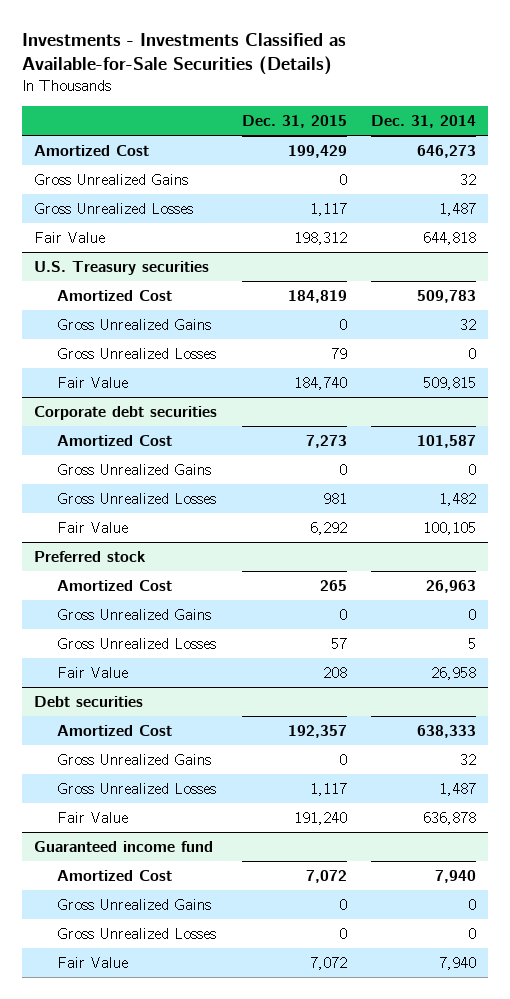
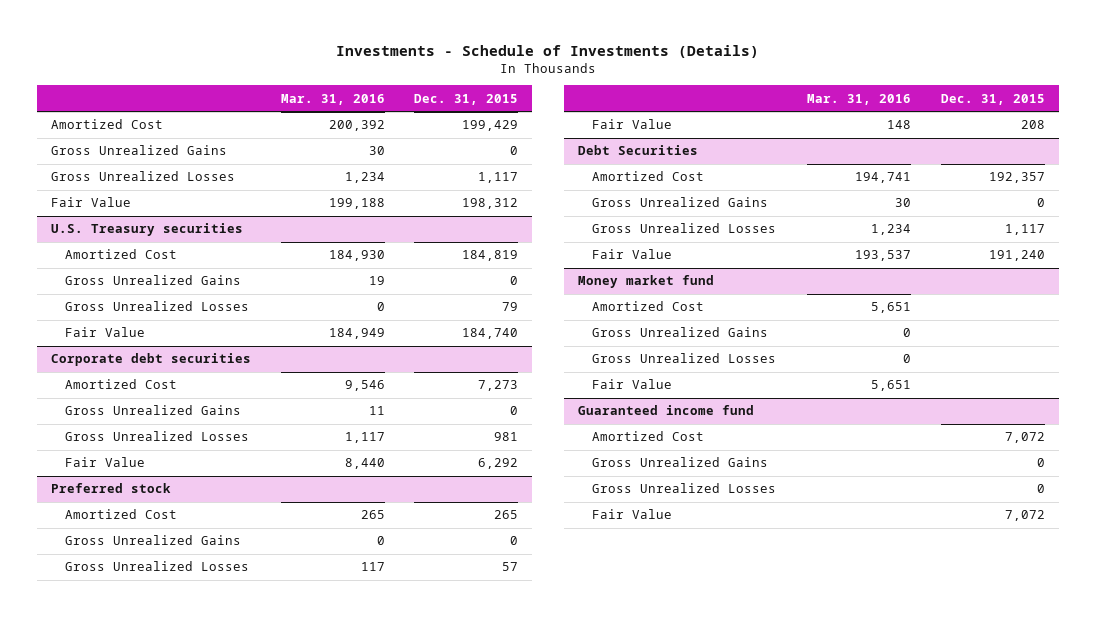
- Investments - Investments Classified as Available-for-Sale Securities (Details)
+ Investments - Schedule of Investments (Details)
- | Dec. 31, 2015 | Dec. 31, 2014
+ | Mar. 31, 2016 | Dec. 31, 2015
- Debt securities
+ Debt Securities
+ Money market fund
+ Amortized Cost | 5,651 |
+ Gross Unrealized Gains | 0 |
+ Gross Unrealized Losses | 0 |
+ Fair Value | 5,651 |

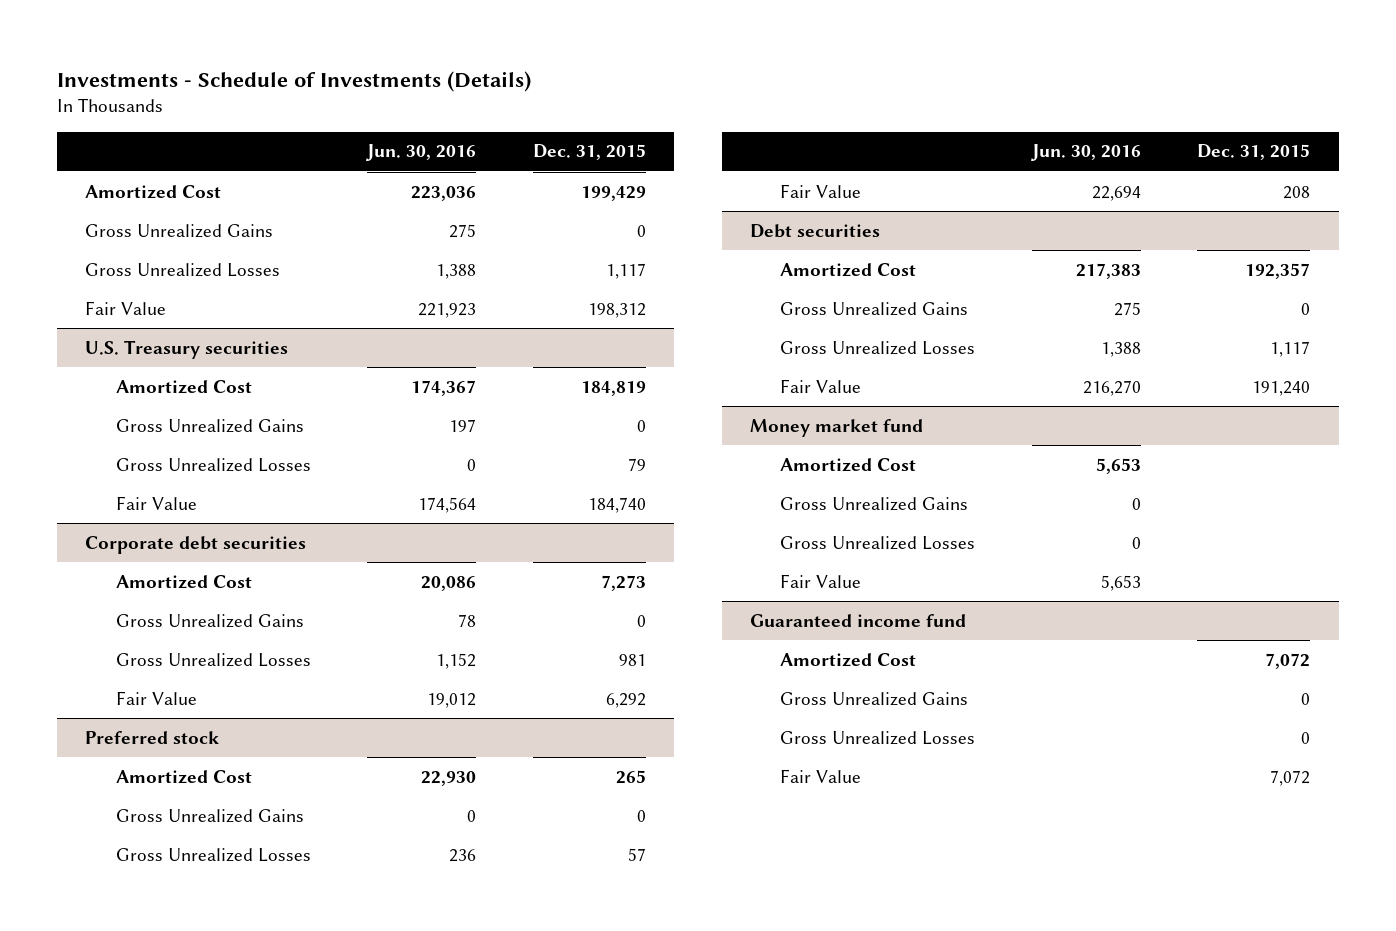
- | Mar. 31, 2016 | Dec. 31, 2015
+ | Jun. 30, 2016 | Dec. 31, 2015
- Debt Securities
+ Debt securities

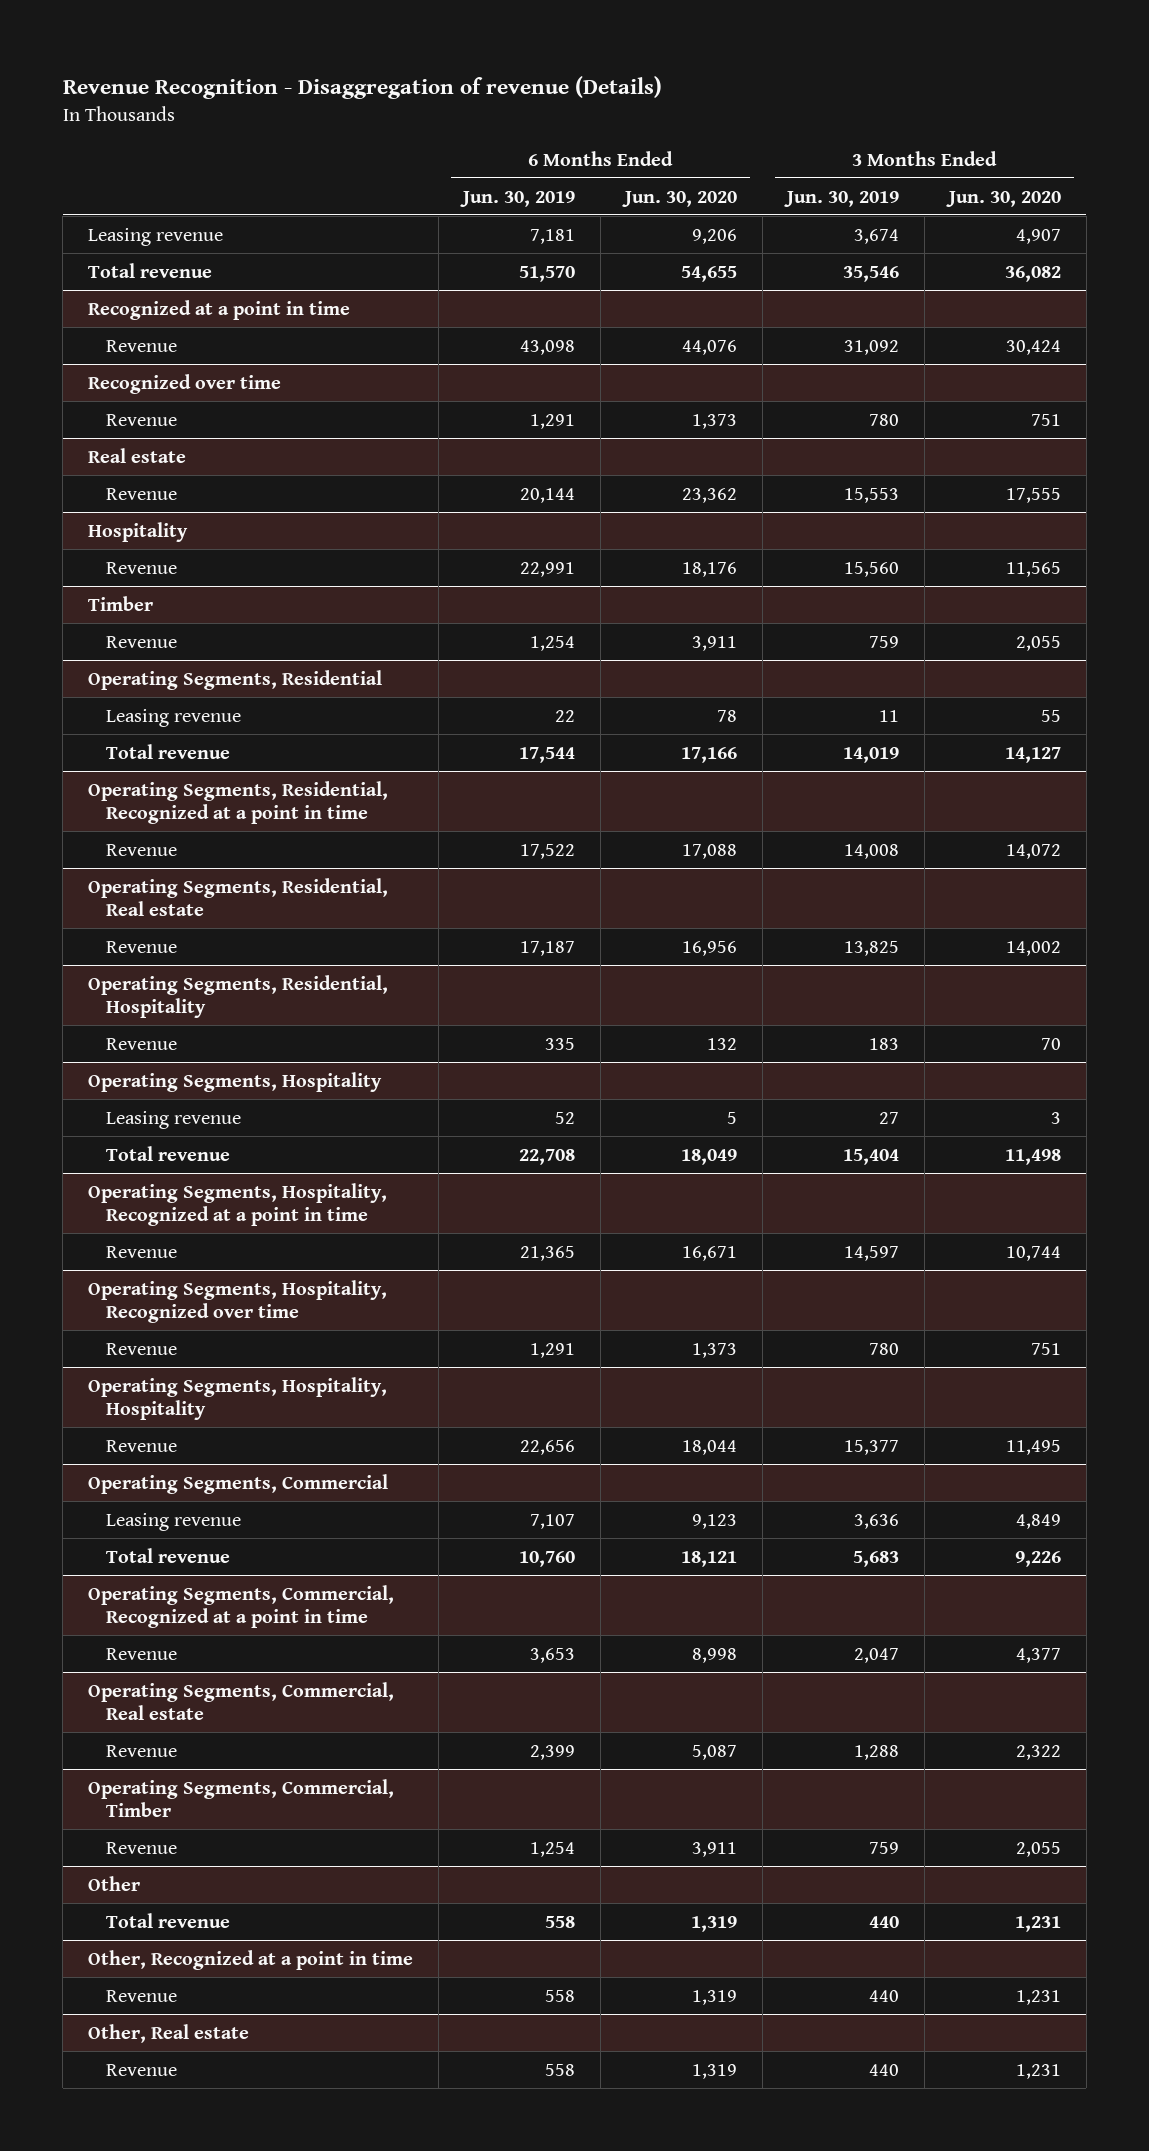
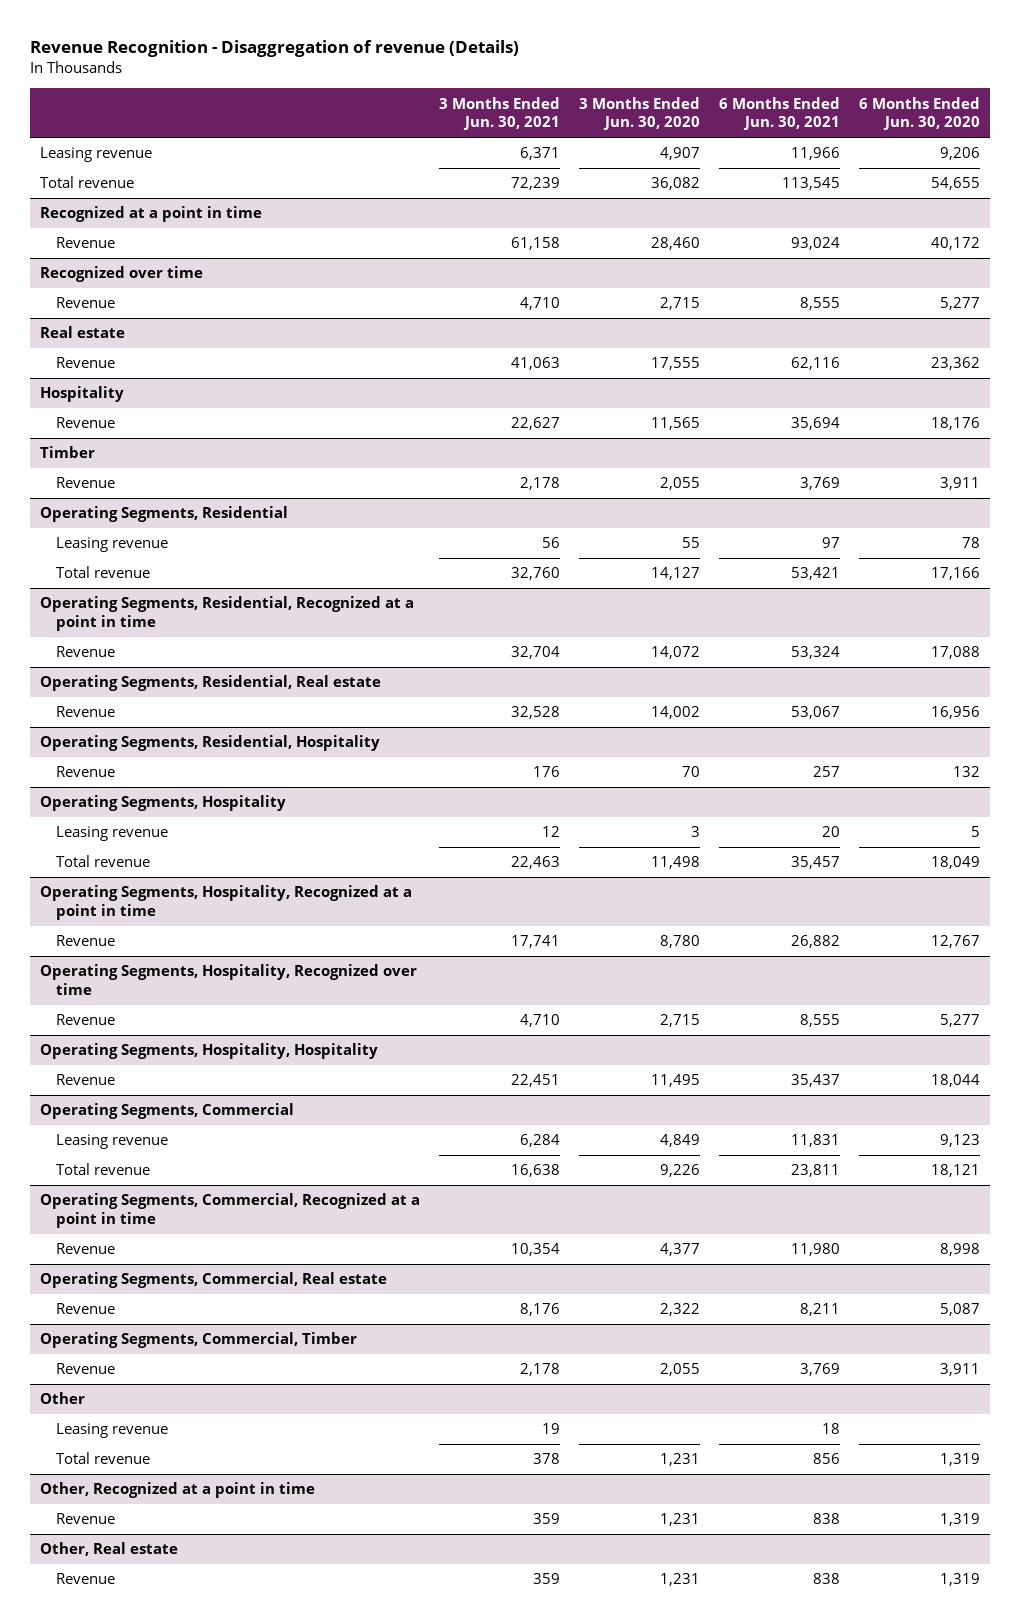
- | 6 Months Ended Jun. 30, 2019 | 6 Months Ended Jun. 30, 2020 | 3 Months Ended Jun. 30, 2019 | 3 Months Ended Jun. 30, 2020
+ | 3 Months Ended Jun. 30, 2021 | 3 Months Ended Jun. 30, 2020 | 6 Months Ended Jun. 30, 2021 | 6 Months Ended Jun. 30, 2020
@ Recognized at a point in time
- Revenue | 43,098 | 44,076 | 31,092 | 30,424
+ Revenue | 61,158 | 28,460 | 93,024 | 40,172
@ Recognized over time
- Revenue | 1,291 | 1,373 | 780 | 751
+ Revenue | 4,710 | 2,715 | 8,555 | 5,277
@ Operating Segments, Hospitality, Recognized at a point in time
- Revenue | 21,365 | 16,671 | 14,597 | 10,744
+ Revenue | 17,741 | 8,780 | 26,882 | 12,767
@ Operating Segments, Hospitality, Recognized over time
- Revenue | 1,291 | 1,373 | 780 | 751
+ Revenue | 4,710 | 2,715 | 8,555 | 5,277
@ Other
+ Leasing revenue | 19 | | 18 |

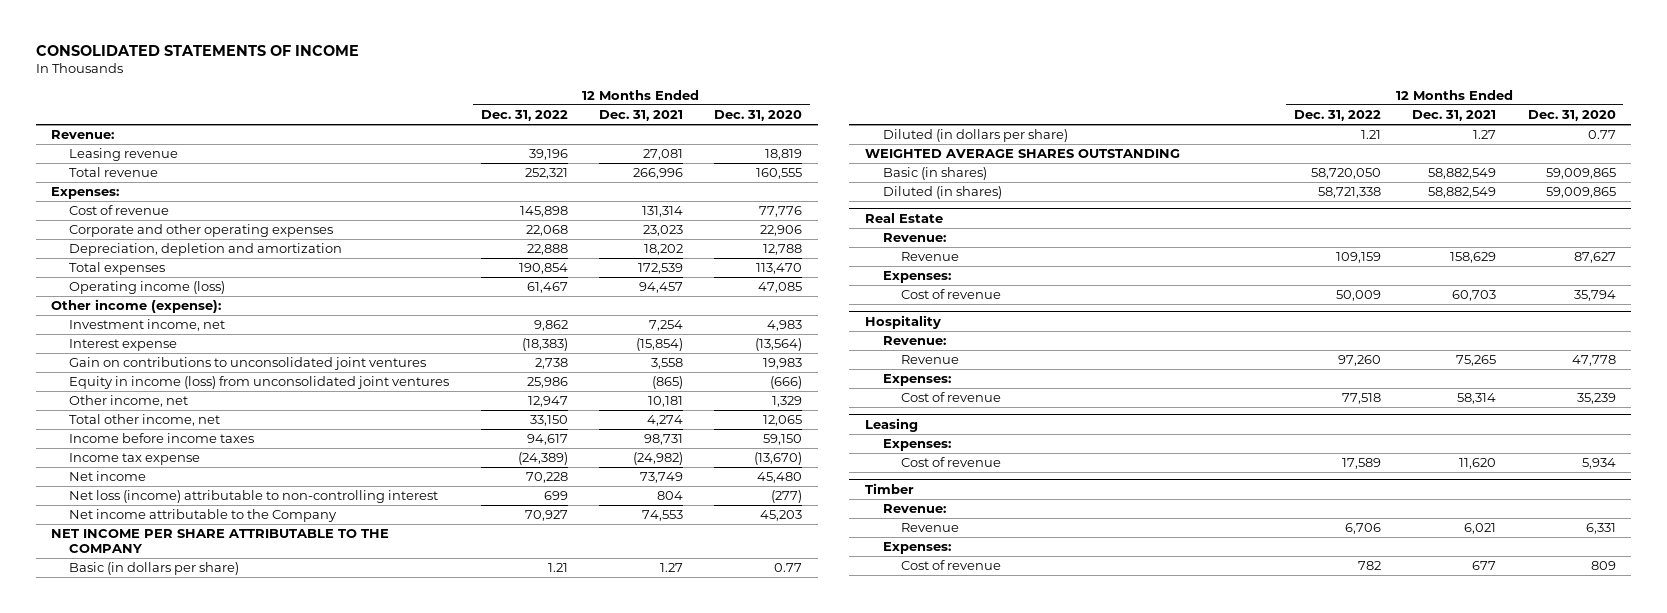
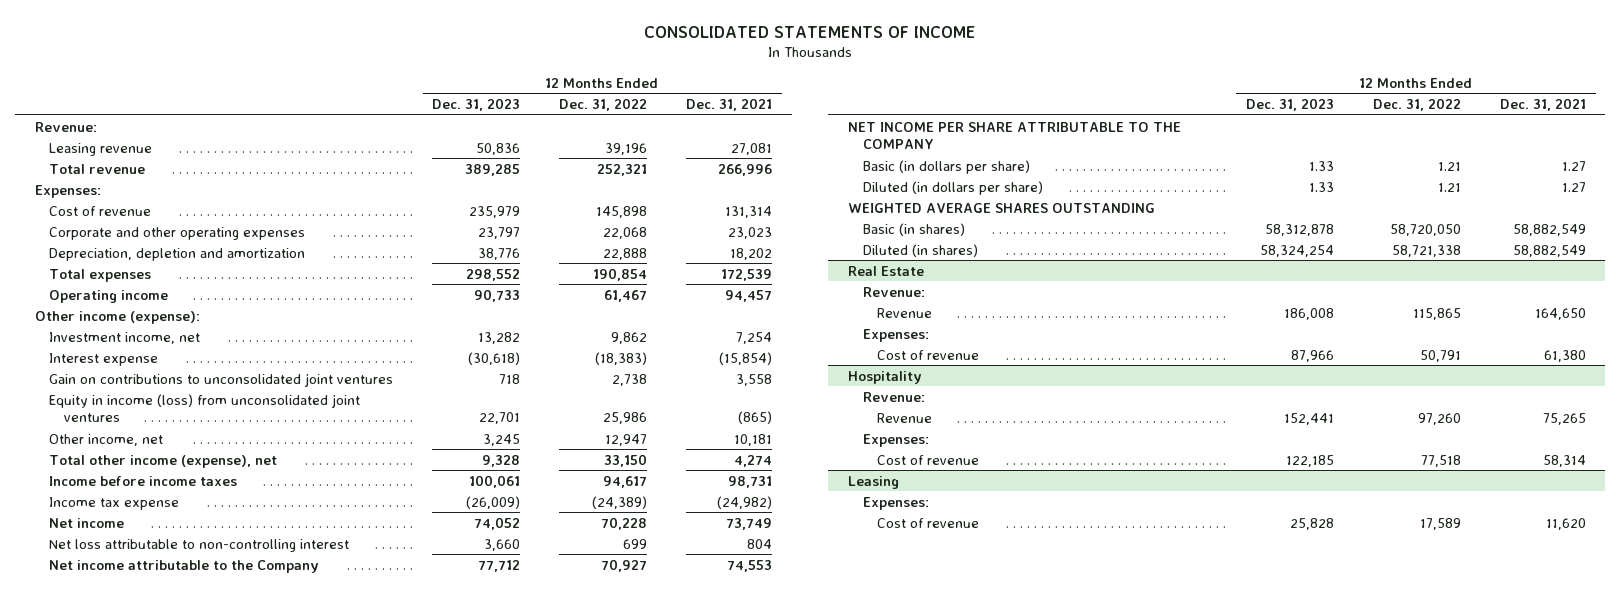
- | 12 Months Ended Dec. 31, 2022 | 12 Months Ended Dec. 31, 2021 | 12 Months Ended Dec. 31, 2020
+ | 12 Months Ended Dec. 31, 2023 | 12 Months Ended Dec. 31, 2022 | 12 Months Ended Dec. 31, 2021
- Operating income (loss) | 61,467 | 94,457 | 47,085
+ Operating income | 90,733 | 61,467 | 94,457
- Total other income, net | 33,150 | 4,274 | 12,065
+ Total other income (expense), net | 9,328 | 33,150 | 4,274
- Net loss (income) attributable to non-controlling interest | 699 | 804 | (277)
+ Net loss attributable to non-controlling interest | 3,660 | 699 | 804
@ Real Estate
- Revenue | 109,159 | 158,629 | 87,627
+ Revenue | 186,008 | 115,865 | 164,650
- Cost of revenue | 50,009 | 60,703 | 35,794
+ Cost of revenue | 87,966 | 50,791 | 61,380
- Timber
- Revenue:
- Revenue | 6,706 | 6,021 | 6,331
- Expenses:
- Cost of revenue | 782 | 677 | 809

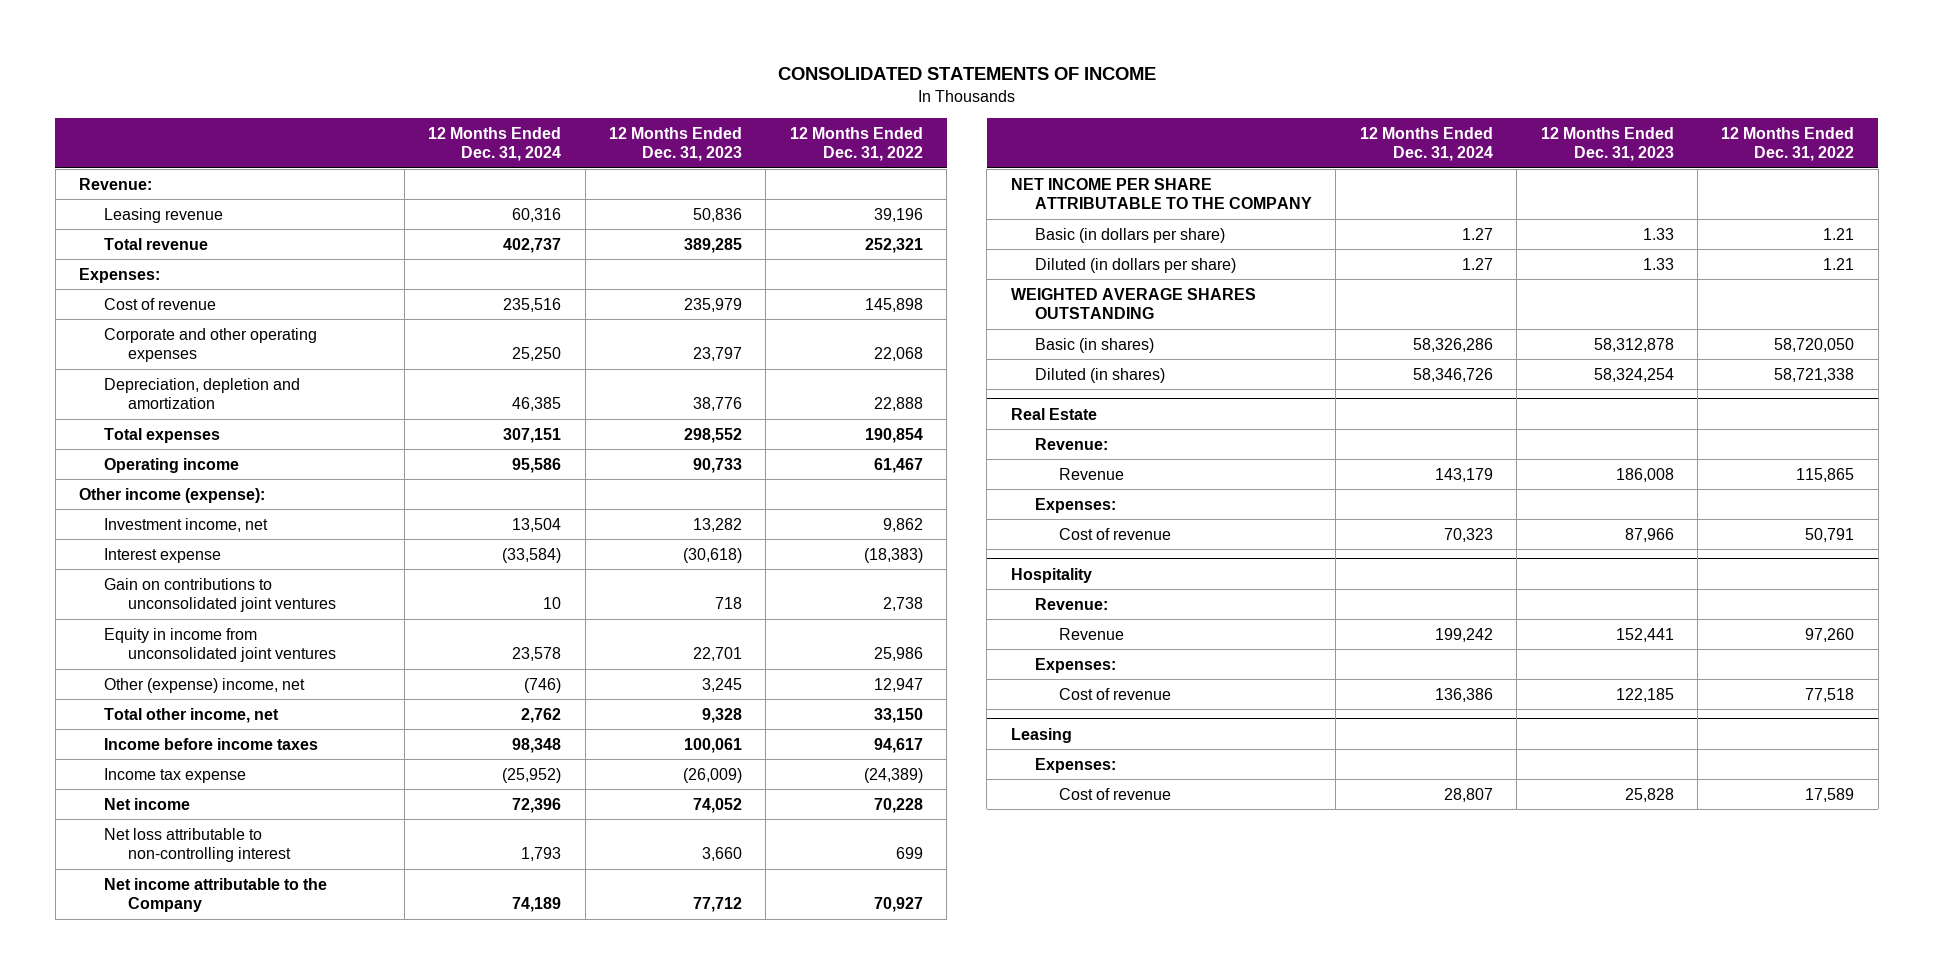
- | 12 Months Ended Dec. 31, 2023 | 12 Months Ended Dec. 31, 2022 | 12 Months Ended Dec. 31, 2021
+ | 12 Months Ended Dec. 31, 2024 | 12 Months Ended Dec. 31, 2023 | 12 Months Ended Dec. 31, 2022
- Equity in income (loss) from unconsolidated joint ventures | 22,701 | 25,986 | (865)
- Other income, net | 3,245 | 12,947 | 10,181
- Total other income (expense), net | 9,328 | 33,150 | 4,274
+ Equity in income from unconsolidated joint ventures | 23,578 | 22,701 | 25,986
+ Other (expense) income, net | (746) | 3,245 | 12,947
+ Total other income, net | 2,762 | 9,328 | 33,150

